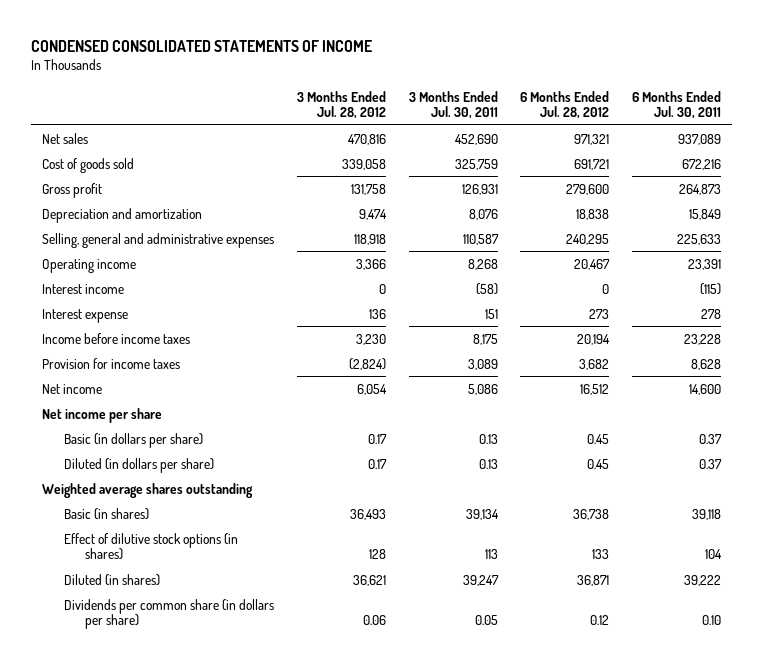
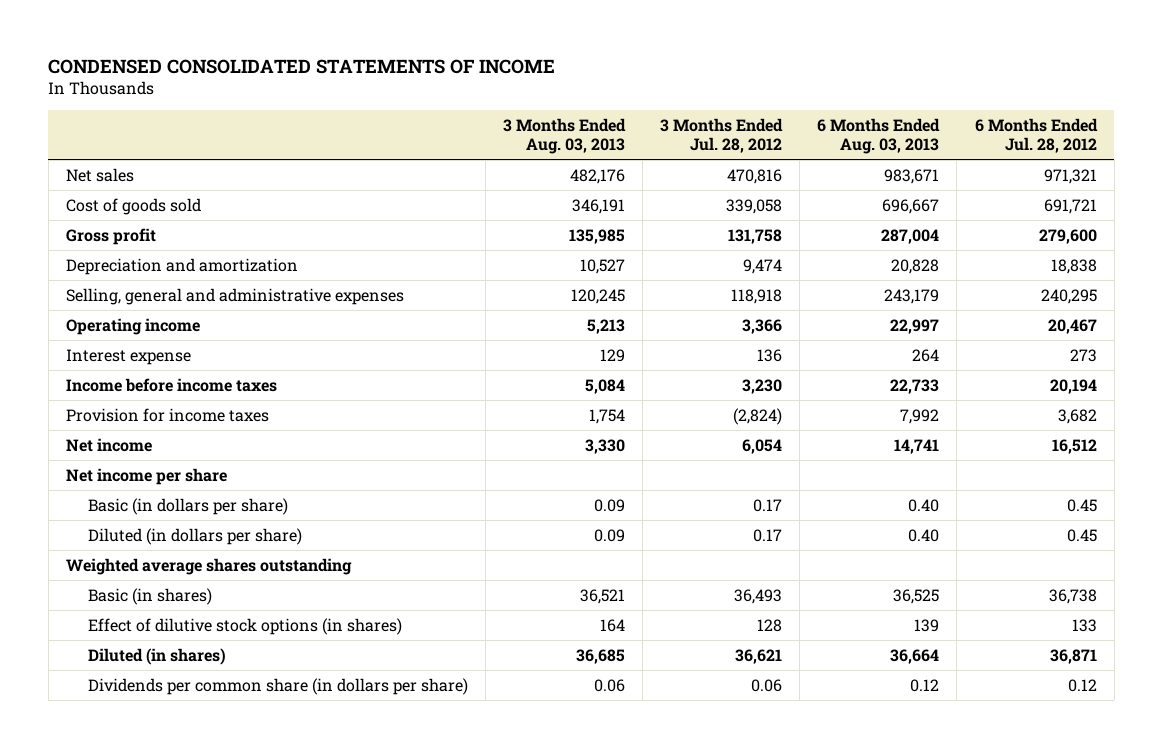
- | 3 Months Ended Jul. 28, 2012 | 3 Months Ended Jul. 30, 2011 | 6 Months Ended Jul. 28, 2012 | 6 Months Ended Jul. 30, 2011
+ | 3 Months Ended Aug. 03, 2013 | 3 Months Ended Jul. 28, 2012 | 6 Months Ended Aug. 03, 2013 | 6 Months Ended Jul. 28, 2012
- Interest income | 0 | (58) | 0 | (115)

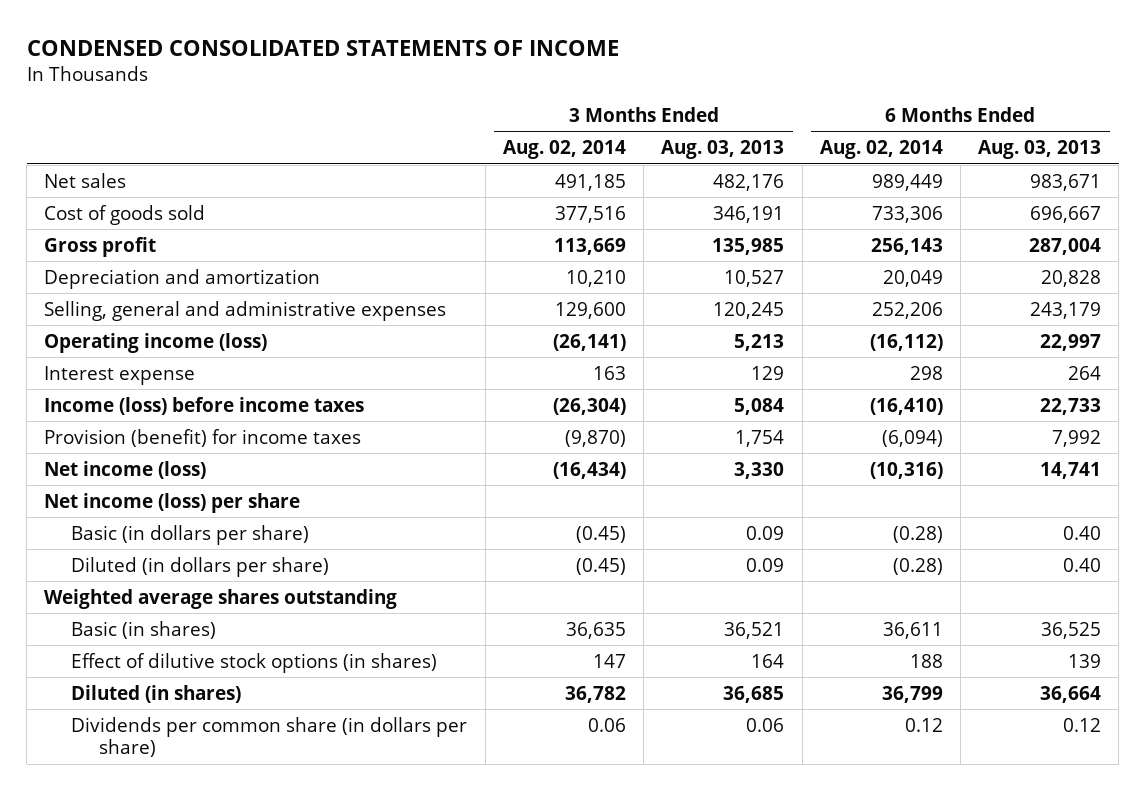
- | 3 Months Ended Aug. 03, 2013 | 3 Months Ended Jul. 28, 2012 | 6 Months Ended Aug. 03, 2013 | 6 Months Ended Jul. 28, 2012
+ | 3 Months Ended Aug. 02, 2014 | 3 Months Ended Aug. 03, 2013 | 6 Months Ended Aug. 02, 2014 | 6 Months Ended Aug. 03, 2013
- Operating income | 5,213 | 3,366 | 22,997 | 20,467
+ Operating income (loss) | (26,141) | 5,213 | (16,112) | 22,997
- Income before income taxes | 5,084 | 3,230 | 22,733 | 20,194
- Provision for income taxes | 1,754 | (2,824) | 7,992 | 3,682
- Net income | 3,330 | 6,054 | 14,741 | 16,512
- Net income per share
+ Income (loss) before income taxes | (26,304) | 5,084 | (16,410) | 22,733
+ Provision (benefit) for income taxes | (9,870) | 1,754 | (6,094) | 7,992
+ Net income (loss) | (16,434) | 3,330 | (10,316) | 14,741
+ Net income (loss) per share

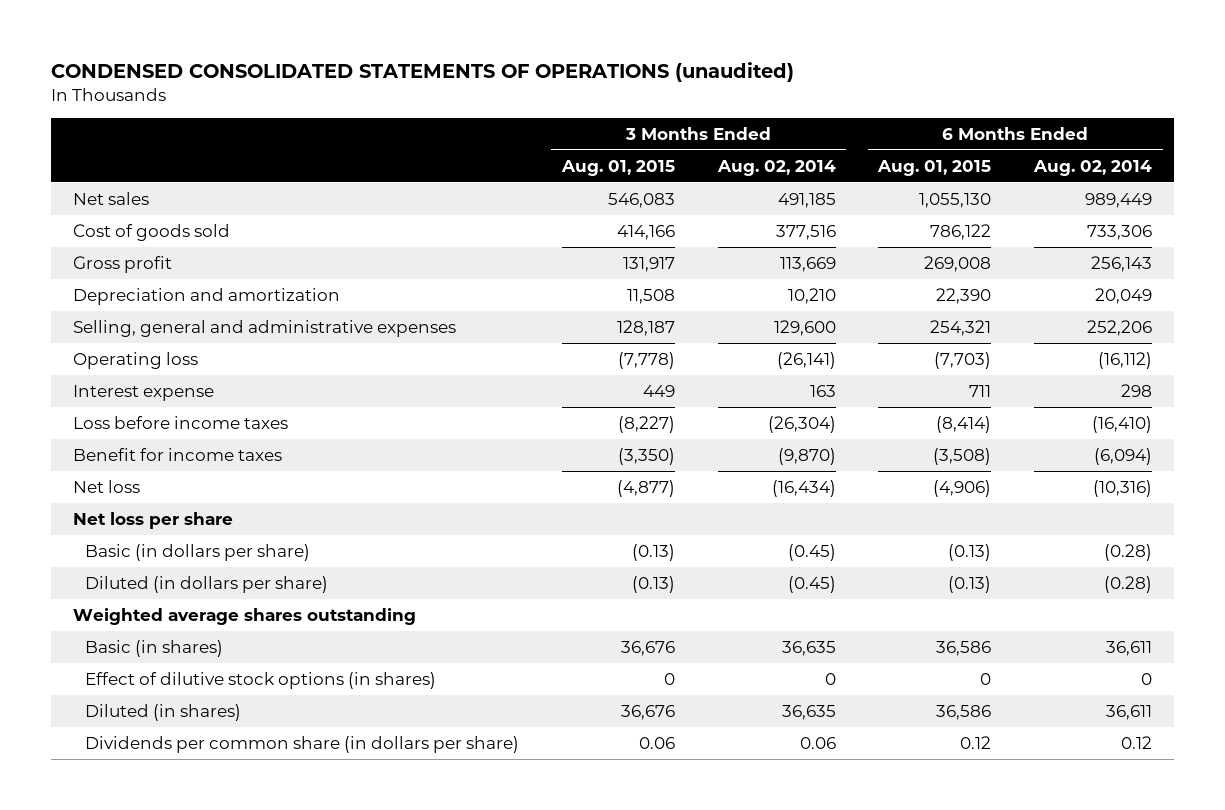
- CONDENSED CONSOLIDATED STATEMENTS OF INCOME
+ CONDENSED CONSOLIDATED STATEMENTS OF OPERATIONS (unaudited)
- | 3 Months Ended Aug. 02, 2014 | 3 Months Ended Aug. 03, 2013 | 6 Months Ended Aug. 02, 2014 | 6 Months Ended Aug. 03, 2013
+ | 3 Months Ended Aug. 01, 2015 | 3 Months Ended Aug. 02, 2014 | 6 Months Ended Aug. 01, 2015 | 6 Months Ended Aug. 02, 2014
- Operating income (loss) | (26,141) | 5,213 | (16,112) | 22,997
+ Operating loss | (7,778) | (26,141) | (7,703) | (16,112)
- Income (loss) before income taxes | (26,304) | 5,084 | (16,410) | 22,733
- Provision (benefit) for income taxes | (9,870) | 1,754 | (6,094) | 7,992
- Net income (loss) | (16,434) | 3,330 | (10,316) | 14,741
- Net income (loss) per share
+ Loss before income taxes | (8,227) | (26,304) | (8,414) | (16,410)
+ Benefit for income taxes | (3,350) | (9,870) | (3,508) | (6,094)
+ Net loss | (4,877) | (16,434) | (4,906) | (10,316)
+ Net loss per share
- Effect of dilutive stock options (in shares) | 147 | 164 | 188 | 139
- Diluted (in shares) | 36,782 | 36,685 | 36,799 | 36,664
+ Effect of dilutive stock options (in shares) | 0 | 0 | 0 | 0
+ Diluted (in shares) | 36,676 | 36,635 | 36,586 | 36,611

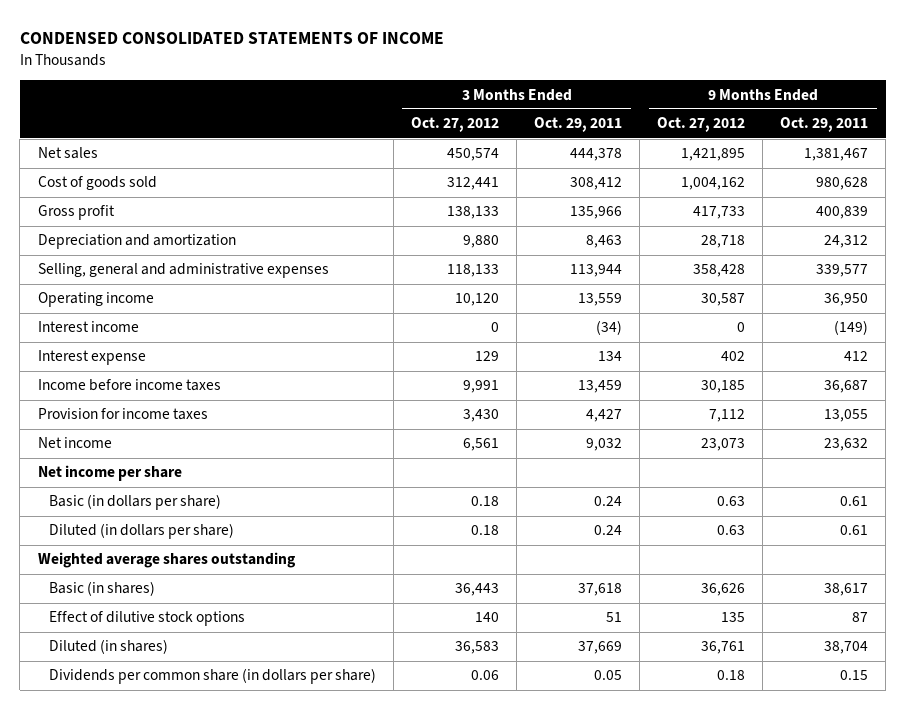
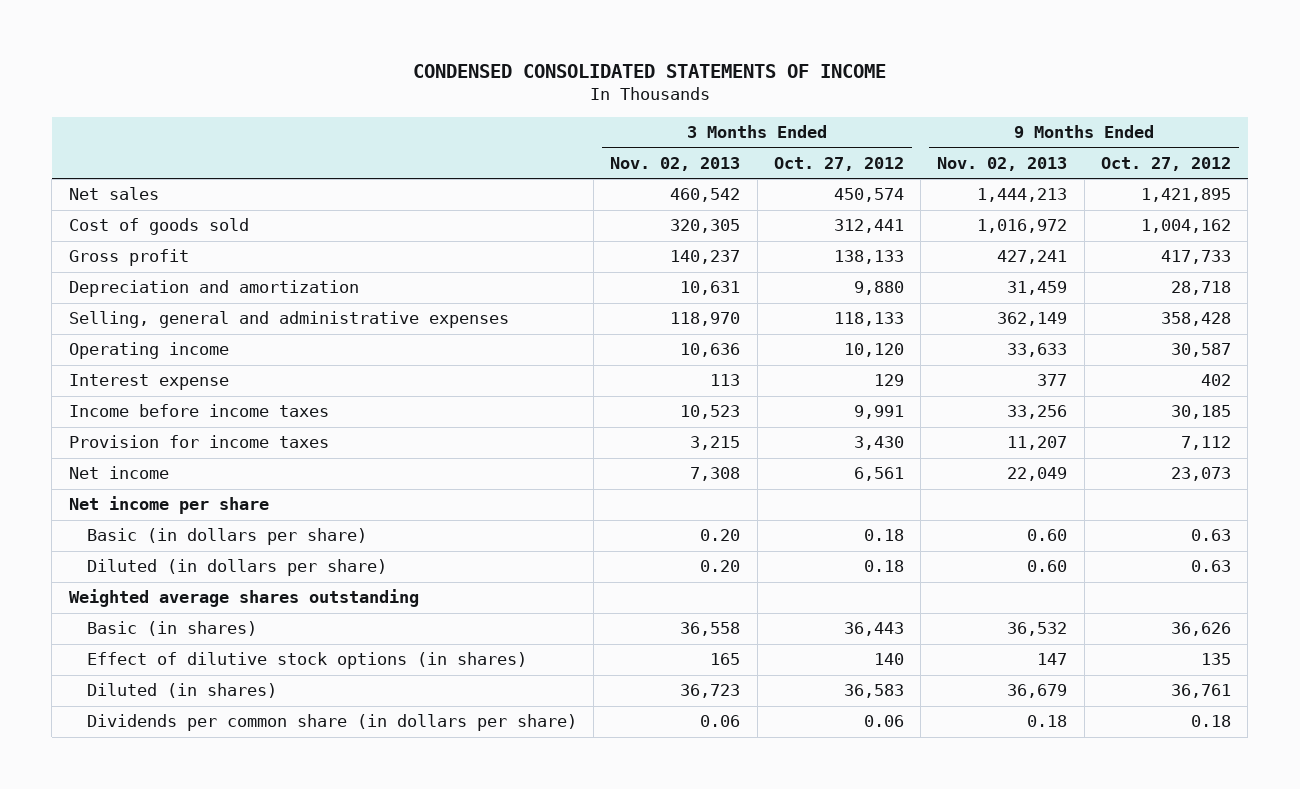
- | 3 Months Ended Oct. 27, 2012 | 3 Months Ended Oct. 29, 2011 | 9 Months Ended Oct. 27, 2012 | 9 Months Ended Oct. 29, 2011
+ | 3 Months Ended Nov. 02, 2013 | 3 Months Ended Oct. 27, 2012 | 9 Months Ended Nov. 02, 2013 | 9 Months Ended Oct. 27, 2012
- Interest income | 0 | (34) | 0 | (149)
- Effect of dilutive stock options | 140 | 51 | 135 | 87
+ Effect of dilutive stock options (in shares) | 165 | 140 | 147 | 135

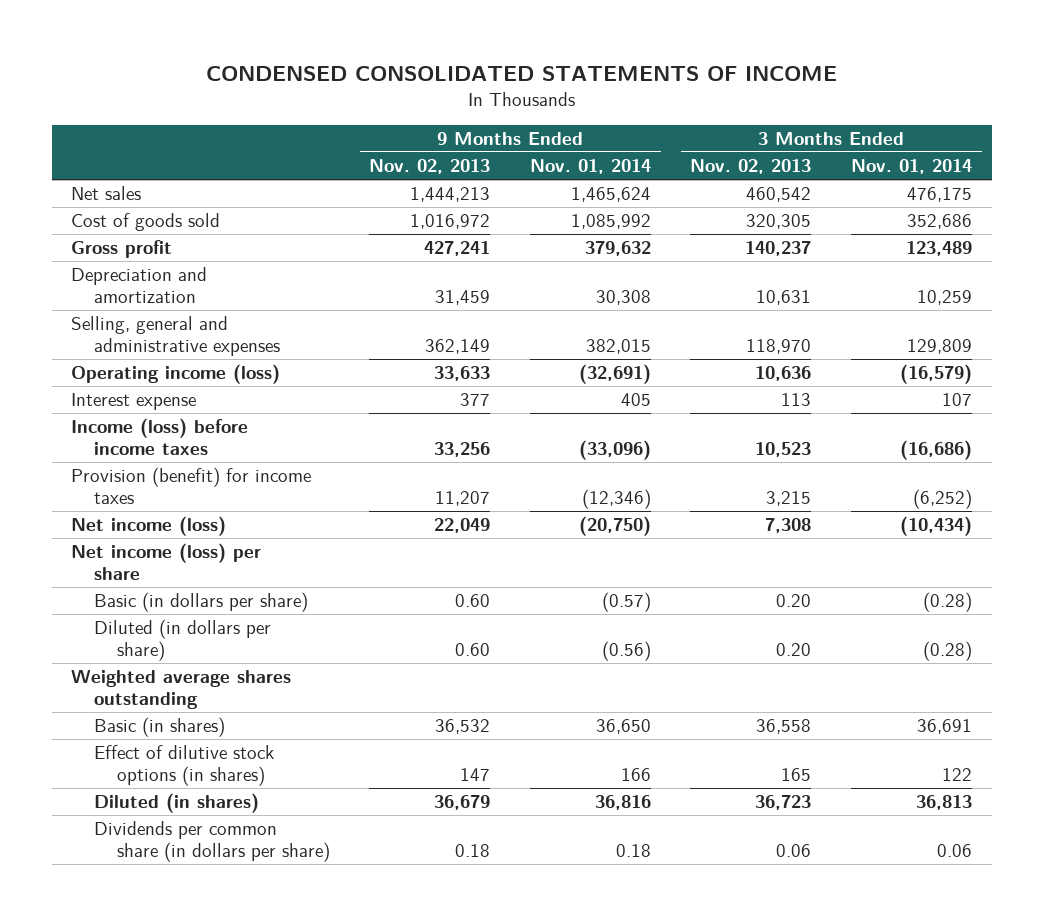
- | 3 Months Ended Nov. 02, 2013 | 3 Months Ended Oct. 27, 2012 | 9 Months Ended Nov. 02, 2013 | 9 Months Ended Oct. 27, 2012
+ | 9 Months Ended Nov. 02, 2013 | 9 Months Ended Nov. 01, 2014 | 3 Months Ended Nov. 02, 2013 | 3 Months Ended Nov. 01, 2014
- Operating income | 10,636 | 10,120 | 33,633 | 30,587
+ Operating income (loss) | 33,633 | (32,691) | 10,636 | (16,579)
- Income before income taxes | 10,523 | 9,991 | 33,256 | 30,185
- Provision for income taxes | 3,215 | 3,430 | 11,207 | 7,112
- Net income | 7,308 | 6,561 | 22,049 | 23,073
- Net income per share
+ Income (loss) before income taxes | 33,256 | (33,096) | 10,523 | (16,686)
+ Provision (benefit) for income taxes | 11,207 | (12,346) | 3,215 | (6,252)
+ Net income (loss) | 22,049 | (20,750) | 7,308 | (10,434)
+ Net income (loss) per share

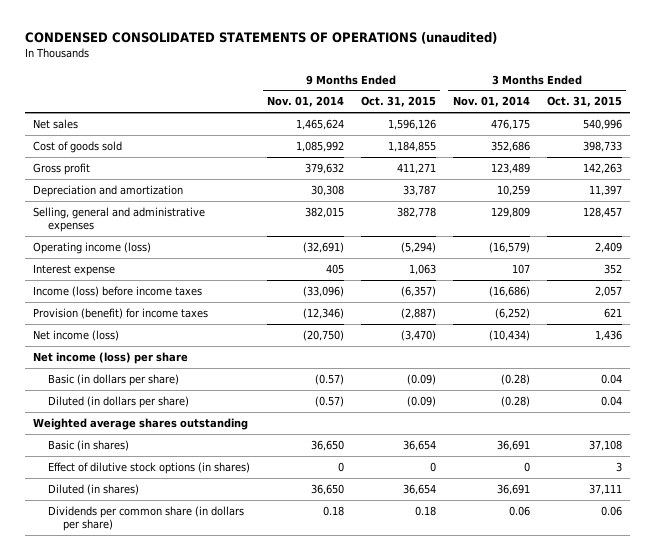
- CONDENSED CONSOLIDATED STATEMENTS OF INCOME
+ CONDENSED CONSOLIDATED STATEMENTS OF OPERATIONS (unaudited)
- | 9 Months Ended Nov. 02, 2013 | 9 Months Ended Nov. 01, 2014 | 3 Months Ended Nov. 02, 2013 | 3 Months Ended Nov. 01, 2014
+ | 9 Months Ended Nov. 01, 2014 | 9 Months Ended Oct. 31, 2015 | 3 Months Ended Nov. 01, 2014 | 3 Months Ended Oct. 31, 2015
- Diluted (in dollars per share) | 0.60 | (0.56) | 0.20 | (0.28)
+ Diluted (in dollars per share) | (0.57) | (0.09) | (0.28) | 0.04
- Effect of dilutive stock options (in shares) | 147 | 166 | 165 | 122
- Diluted (in shares) | 36,679 | 36,816 | 36,723 | 36,813
+ Effect of dilutive stock options (in shares) | 0 | 0 | 0 | 3
+ Diluted (in shares) | 36,650 | 36,654 | 36,691 | 37,111

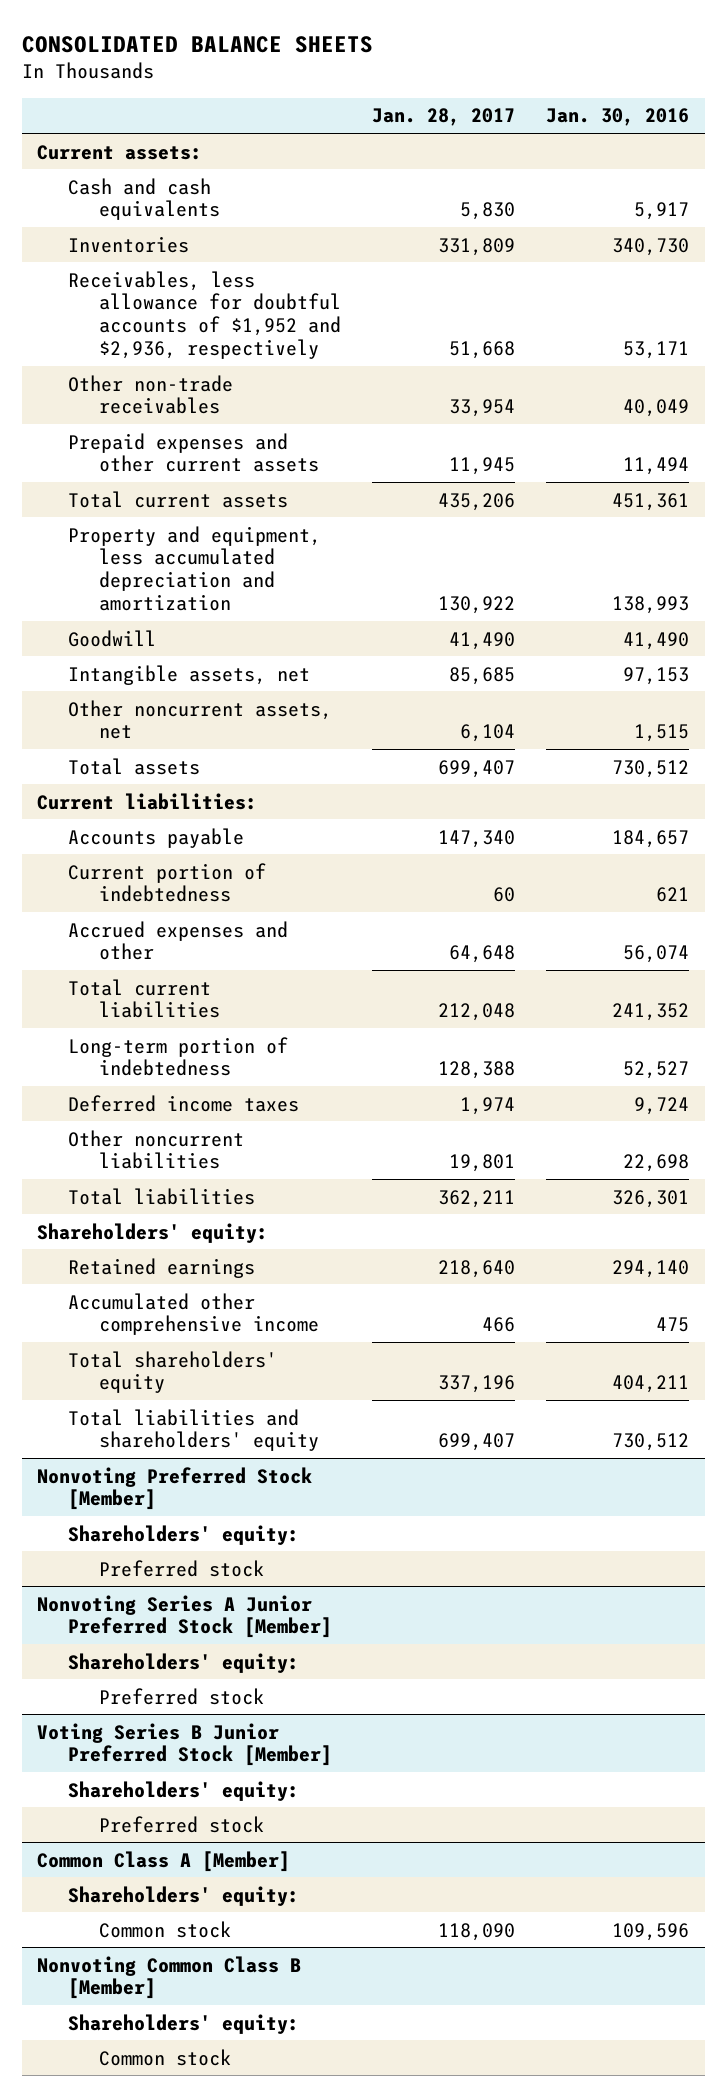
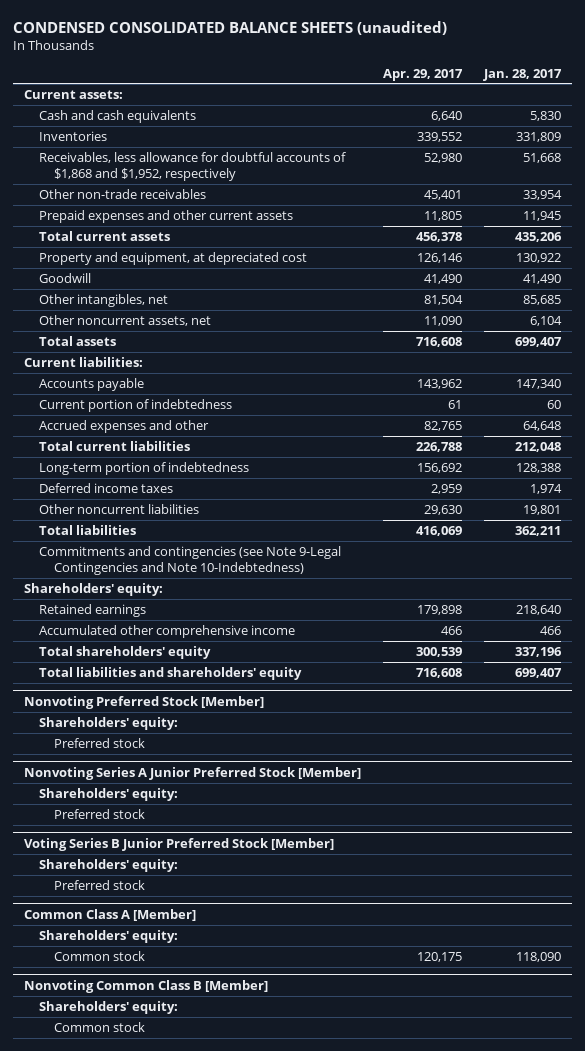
- CONSOLIDATED BALANCE SHEETS
+ CONDENSED CONSOLIDATED BALANCE SHEETS (unaudited)
- | Jan. 28, 2017 | Jan. 30, 2016
+ | Apr. 29, 2017 | Jan. 28, 2017
- Receivables, less allowance for doubtful accounts of $1,952 and $2,936, respectively | 51,668 | 53,171
+ Receivables, less allowance for doubtful accounts of $1,868 and $1,952, respectively | 52,980 | 51,668
- Property and equipment, less accumulated depreciation and amortization | 130,922 | 138,993
+ Property and equipment, at depreciated cost | 126,146 | 130,922
- Intangible assets, net | 85,685 | 97,153
+ Other intangibles, net | 81,504 | 85,685
+ Commitments and contingencies (see Note 9-Legal Contingencies and Note 10-Indebtedness)

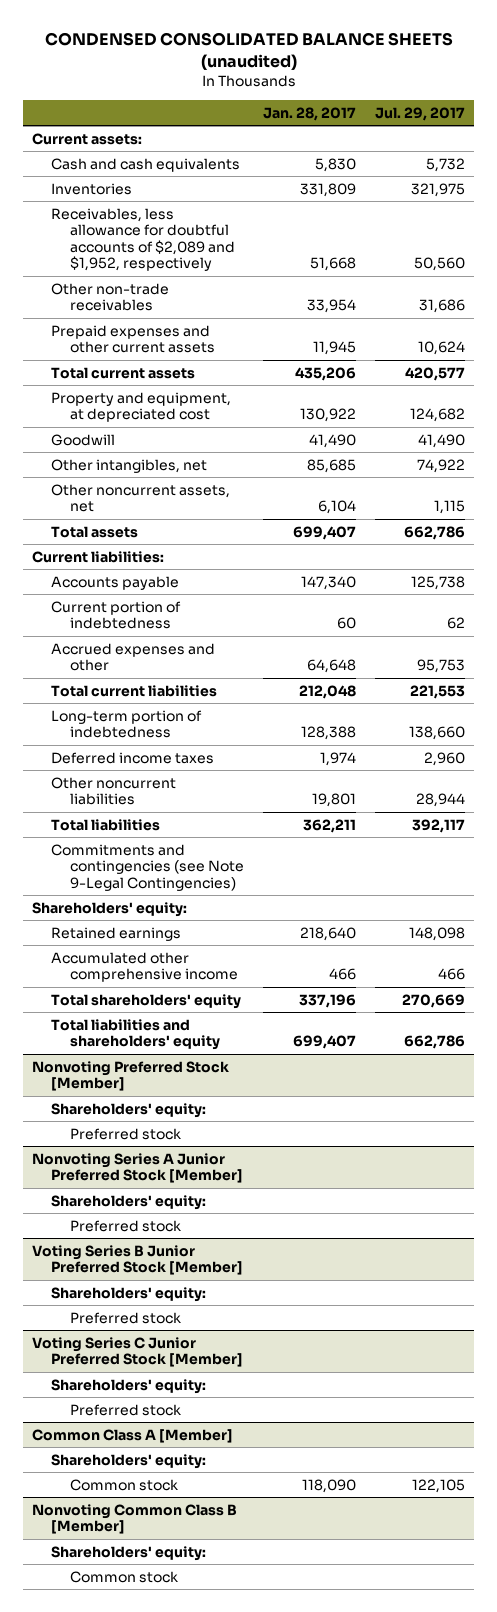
- | Apr. 29, 2017 | Jan. 28, 2017
+ | Jan. 28, 2017 | Jul. 29, 2017
- Receivables, less allowance for doubtful accounts of $1,868 and $1,952, respectively | 52,980 | 51,668
+ Receivables, less allowance for doubtful accounts of $2,089 and $1,952, respectively | 51,668 | 50,560
- Commitments and contingencies (see Note 9-Legal Contingencies and Note 10-Indebtedness)
+ Commitments and contingencies (see Note 9-Legal Contingencies)
+ Voting Series C Junior Preferred Stock [Member]
+ Shareholders' equity:
+ Preferred stock

